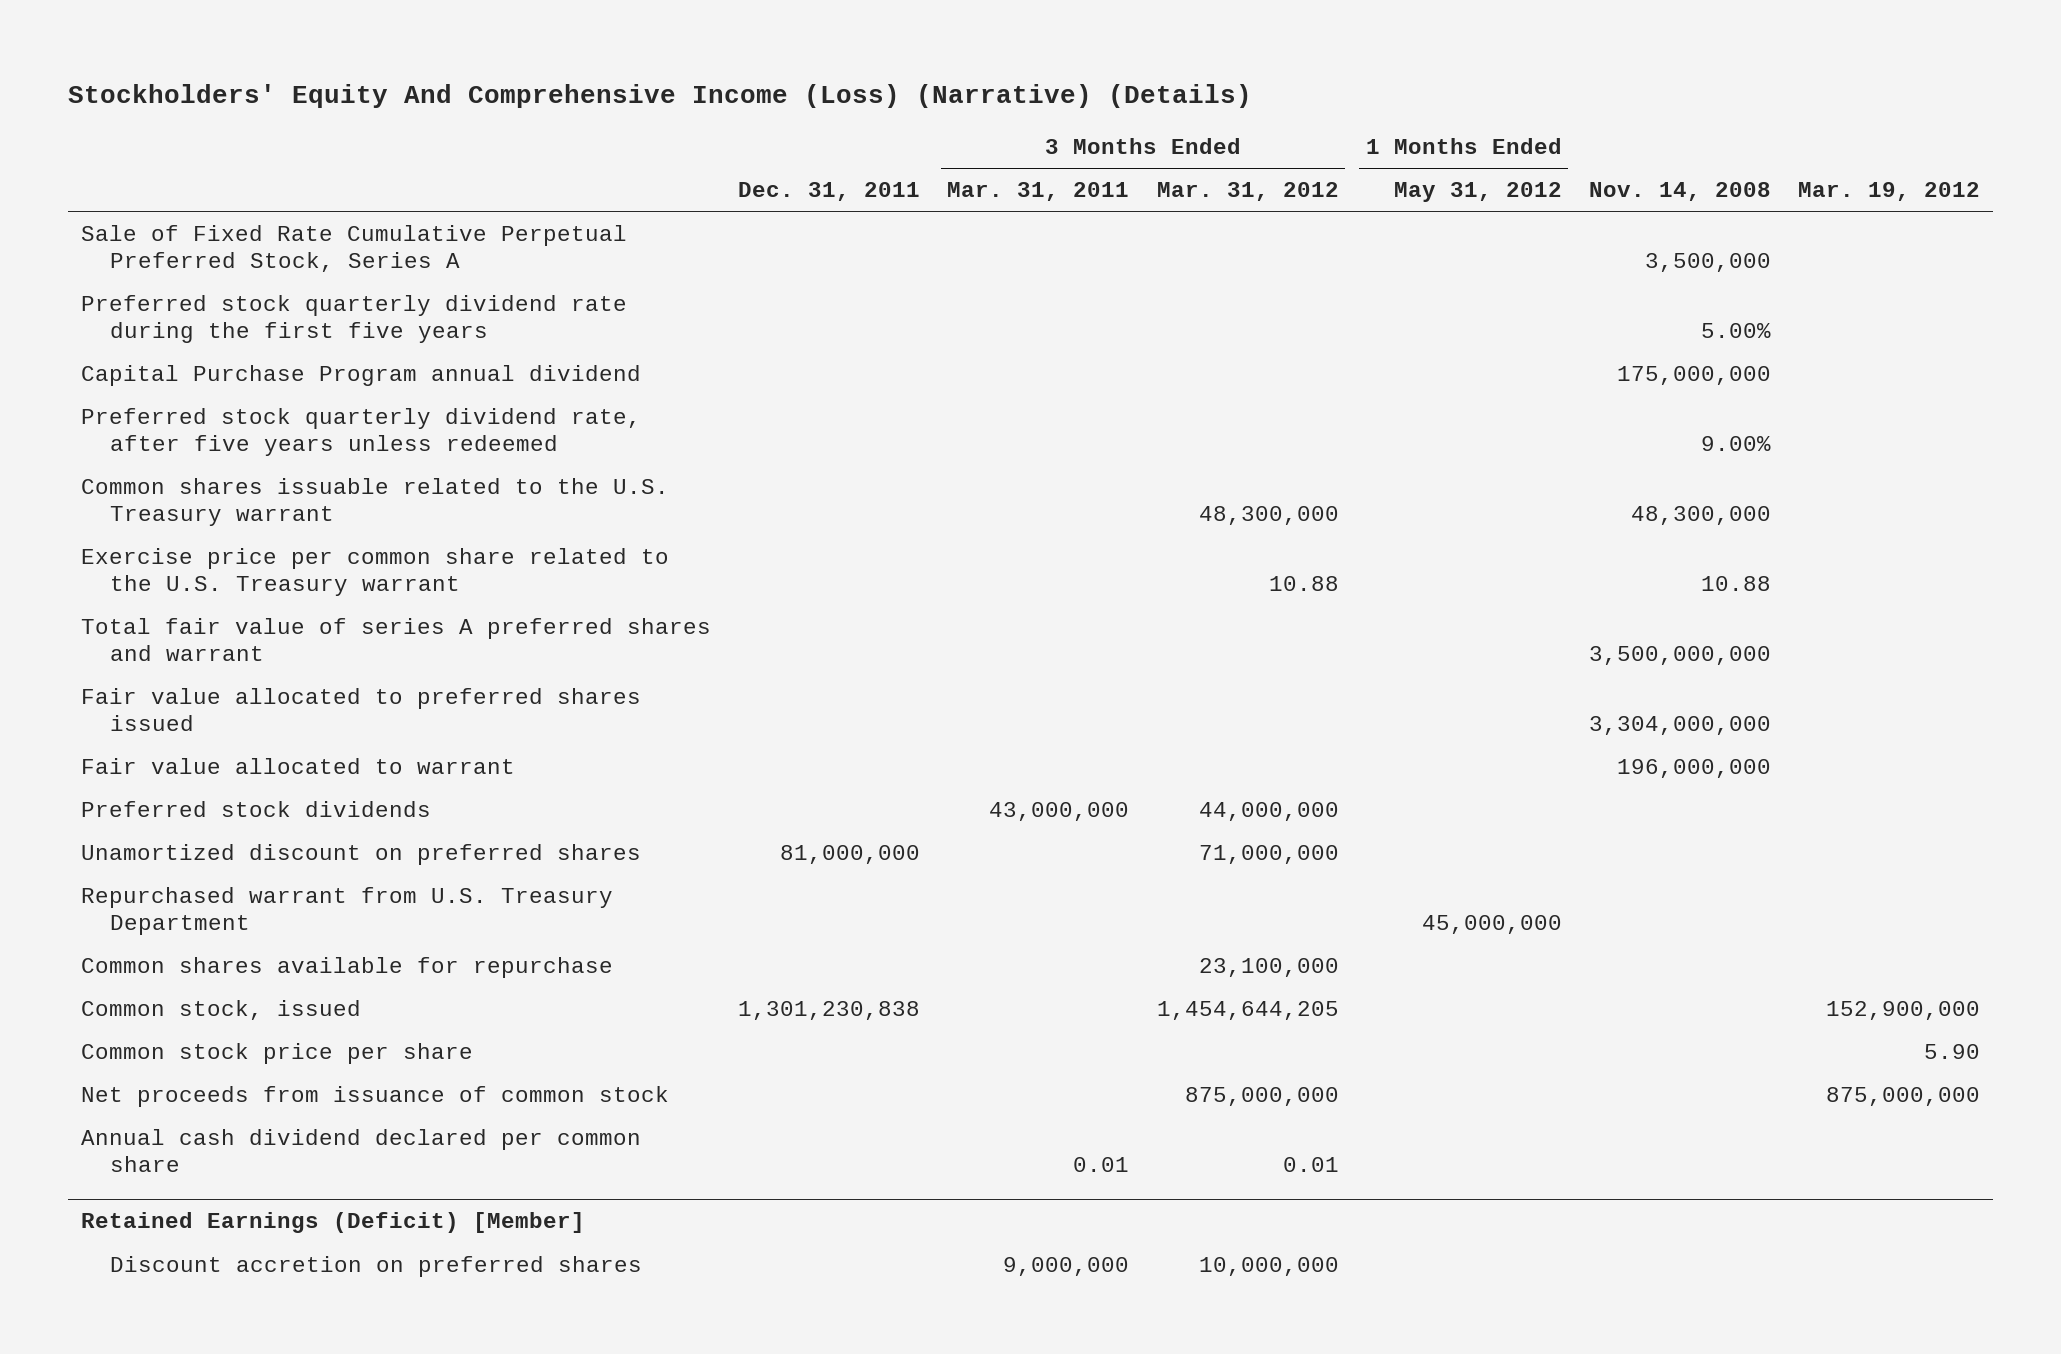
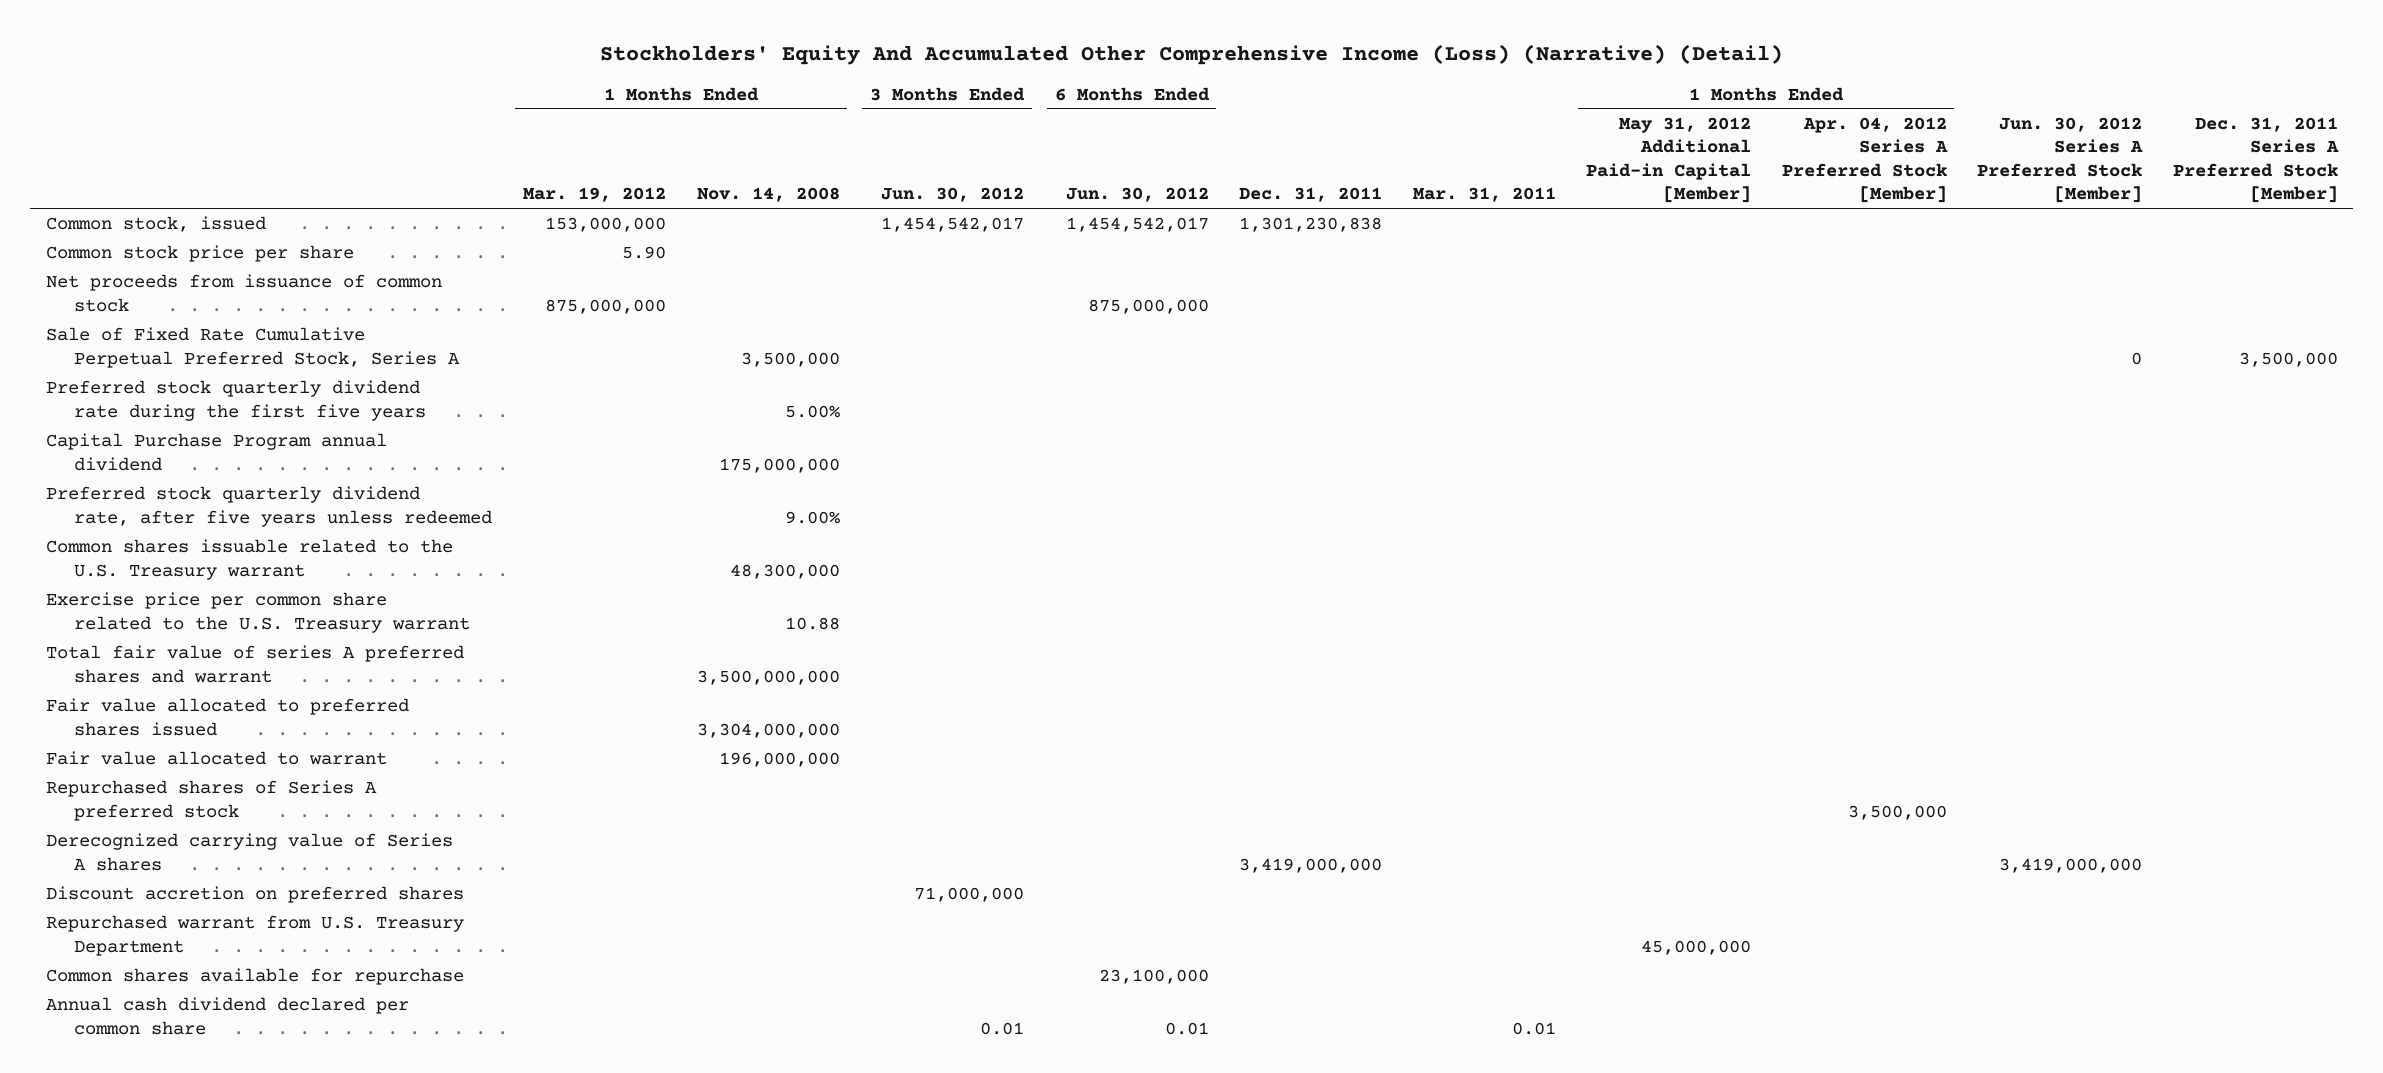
- Stockholders' Equity And Comprehensive Income (Loss) (Narrative) (Details)
+ Stockholders' Equity And Accumulated Other Comprehensive Income (Loss) (Narrative) (Detail)
- | Dec. 31, 2011 | 3 Months Ended Mar. 31, 2011 | 3 Months Ended Mar. 31, 2012 | 1 Months Ended May 31, 2012 | Nov. 14, 2008 | Mar. 19, 2012
+ | 1 Months Ended Mar. 19, 2012 | 1 Months Ended Nov. 14, 2008 | 3 Months Ended Jun. 30, 2012 | 6 Months Ended Jun. 30, 2012 | Dec. 31, 2011 | Mar. 31, 2011 | 1 Months Ended May 31, 2012 Additional Paid-in Capital [Member] | 1 Months Ended Apr. 04, 2012 Series A Preferred Stock [Member] | Jun. 30, 2012 Series A Preferred Stock [Member] | Dec. 31, 2011 Series A Preferred Stock [Member]
moved up: Common stock, issued | 153,000,000 | | 1,454,542,017 | 1,454,542,017 | 1,301,230,838 | | | | |
moved up: Common stock price per share | 5.90 | | | | | | | | |
moved up: Net proceeds from issuance of common stock | 875,000,000 | | | 875,000,000 | | | | | |
- Preferred stock dividends | | 43,000,000 | 44,000,000 | | |
- Unamortized discount on preferred shares | 81,000,000 | | 71,000,000 | | |
+ Repurchased shares of Series A preferred stock | | | | | | | | 3,500,000 | |
+ Derecognized carrying value of Series A shares | | | | | 3,419,000,000 | | | | 3,419,000,000 |
+ Discount accretion on preferred shares | | | 71,000,000 | | | | | | |
- Retained Earnings (Deficit) [Member]
- Discount accretion on preferred shares | | 9,000,000 | 10,000,000 | | |

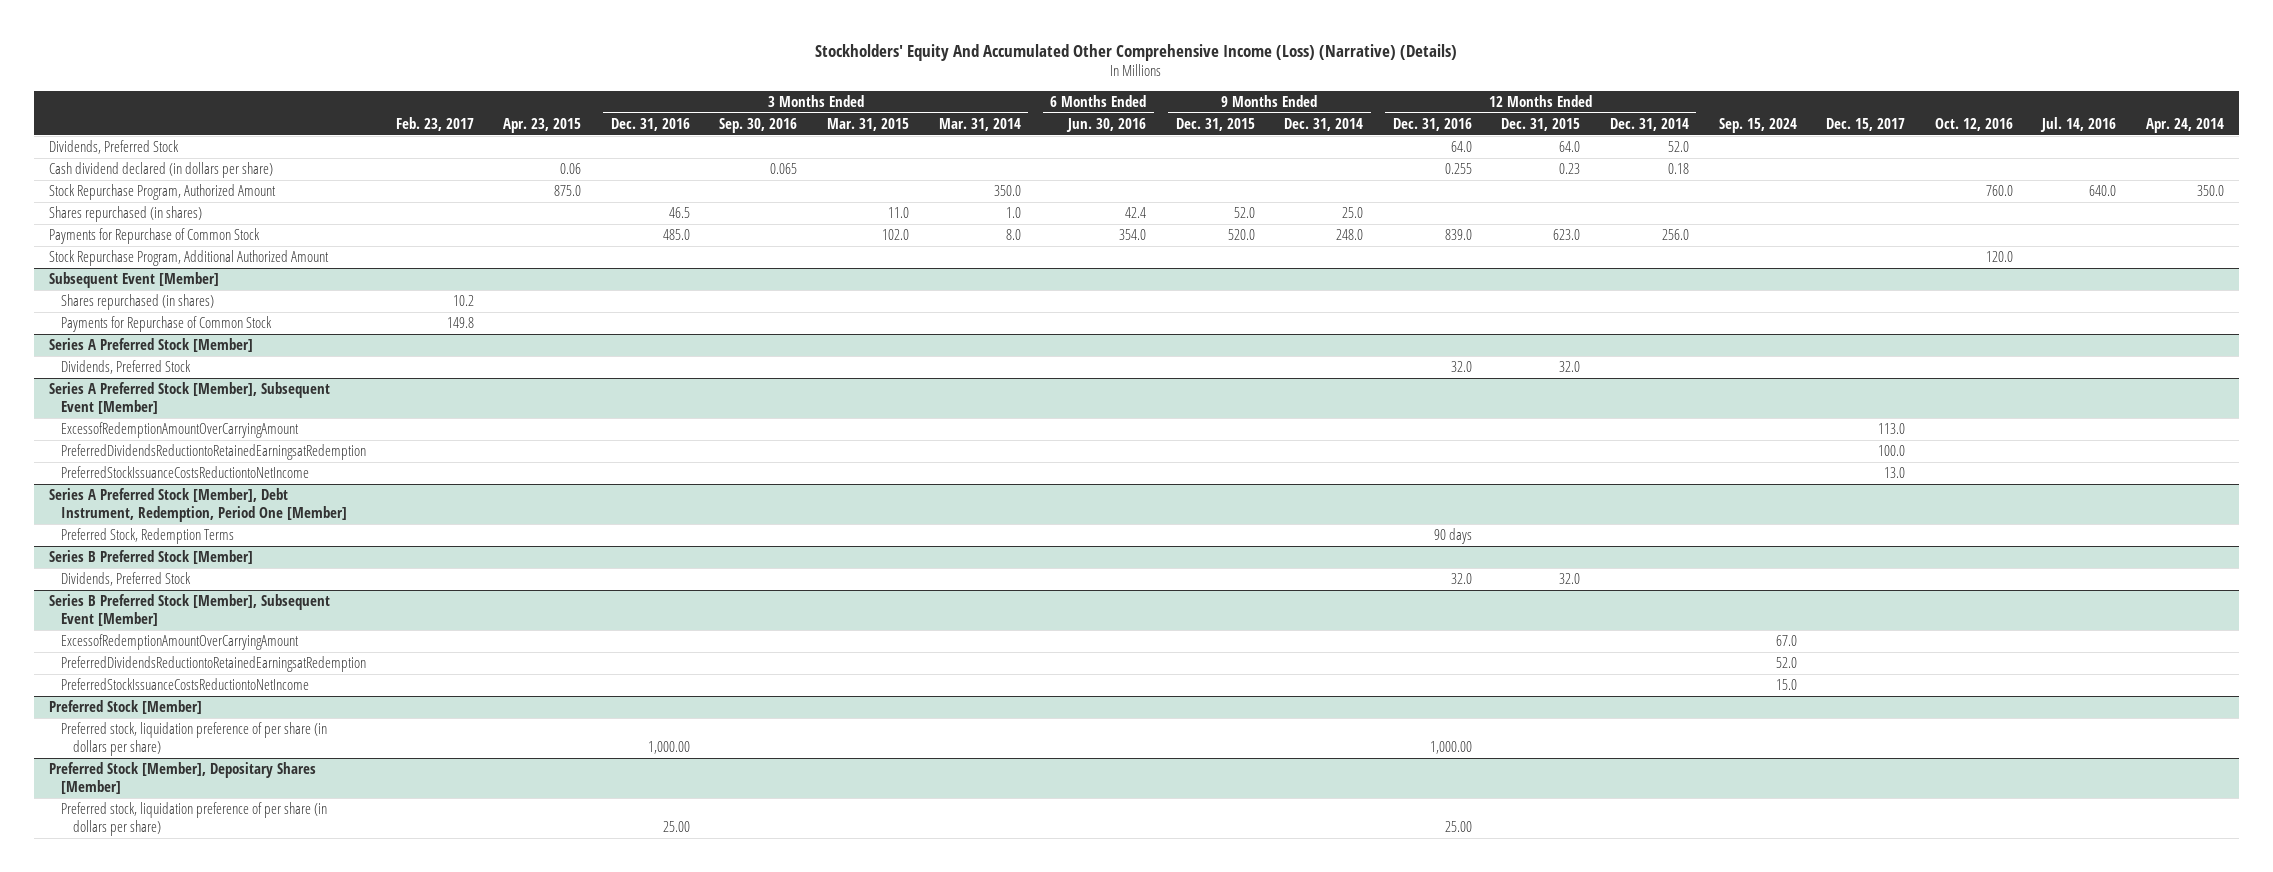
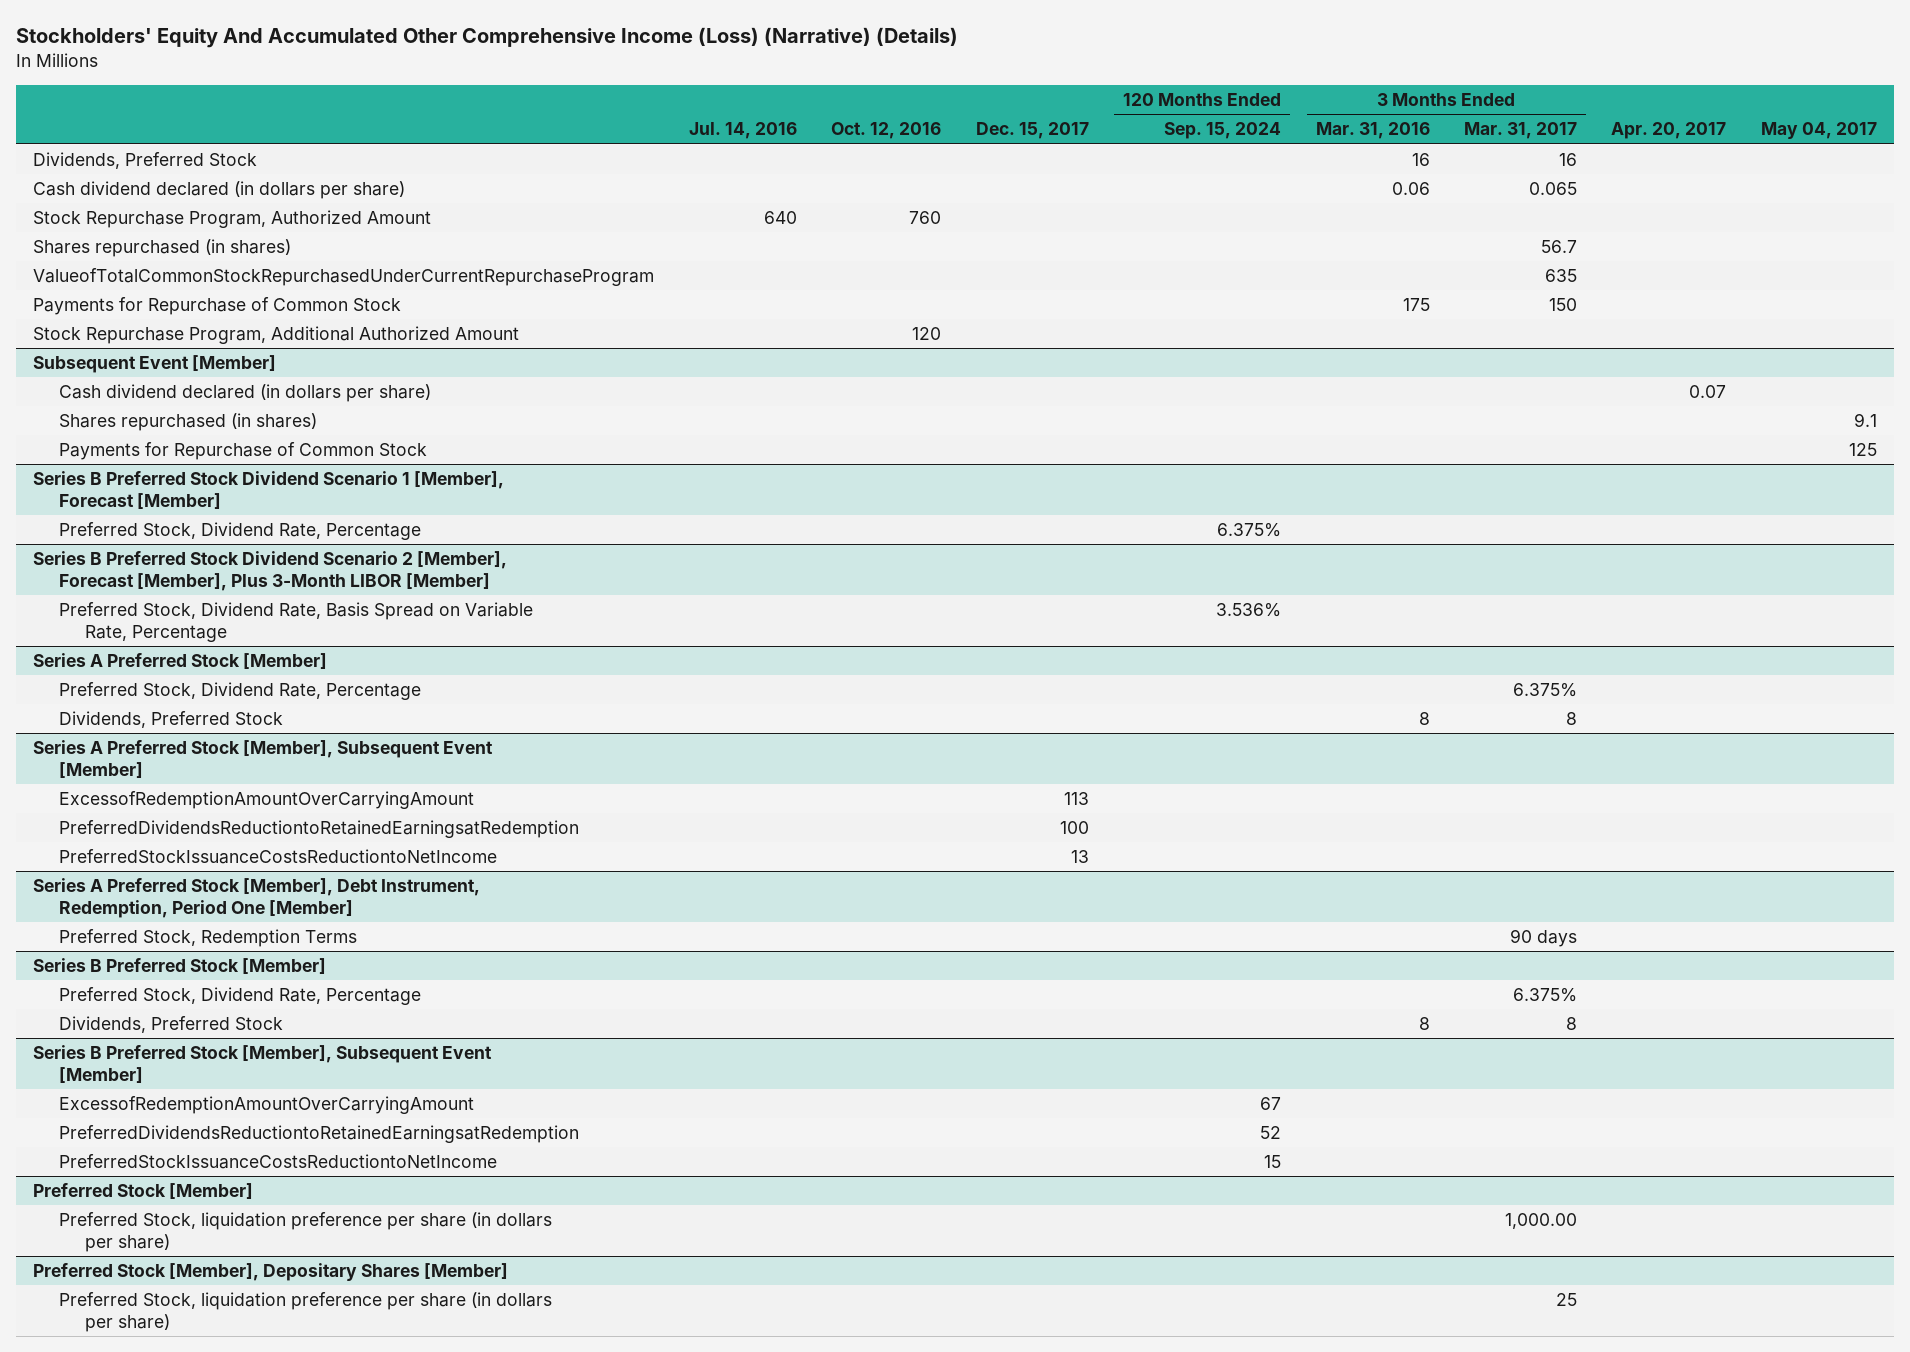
- | Feb. 23, 2017 | Apr. 23, 2015 | 3 Months Ended Dec. 31, 2016 | 3 Months Ended Sep. 30, 2016 | 3 Months Ended Mar. 31, 2015 | 3 Months Ended Mar. 31, 2014 | 6 Months Ended Jun. 30, 2016 | 9 Months Ended Dec. 31, 2015 | 9 Months Ended Dec. 31, 2014 | 12 Months Ended Dec. 31, 2016 | 12 Months Ended Dec. 31, 2015 | 12 Months Ended Dec. 31, 2014 | Sep. 15, 2024 | Dec. 15, 2017 | Oct. 12, 2016 | Jul. 14, 2016 | Apr. 24, 2014
+ | Jul. 14, 2016 | Oct. 12, 2016 | Dec. 15, 2017 | 120 Months Ended Sep. 15, 2024 | 3 Months Ended Mar. 31, 2016 | 3 Months Ended Mar. 31, 2017 | Apr. 20, 2017 | May 04, 2017
- Stock Repurchase Program, Authorized Amount | | 875.0 | | | | 350.0 | | | | | | | | | 760.0 | 640.0 | 350.0
+ Stock Repurchase Program, Authorized Amount | 640 | 760 | | | | | |
+ ValueofTotalCommonStockRepurchasedUnderCurrentRepurchaseProgram | | | | | | 635 | |
- Stock Repurchase Program, Additional Authorized Amount | | | | | | | | | | | | | | | 120.0 | |
+ Stock Repurchase Program, Additional Authorized Amount | | 120 | | | | | |
@ Subsequent Event [Member]
+ Cash dividend declared (in dollars per share) | | | | | | | 0.07 |
+ Series B Preferred Stock Dividend Scenario 1 [Member], Forecast [Member]
+ Preferred Stock, Dividend Rate, Percentage | | | | 6.375% | | | |
+ Series B Preferred Stock Dividend Scenario 2 [Member], Forecast [Member], Plus 3-Month LIBOR [Member]
+ Preferred Stock, Dividend Rate, Basis Spread on Variable Rate, Percentage | | | | 3.536% | | | |
@ Series A Preferred Stock [Member]
+ Preferred Stock, Dividend Rate, Percentage | | | | | | 6.375% | |
@ Series A Preferred Stock [Member], Subsequent Event [Member]
- ExcessofRedemptionAmountOverCarryingAmount | | | | | | | | | | | | | | 113.0 | | |
- PreferredDividendsReductiontoRetainedEarningsatRedemption | | | | | | | | | | | | | | 100.0 | | |
- PreferredStockIssuanceCostsReductiontoNetIncome | | | | | | | | | | | | | | 13.0 | | |
+ ExcessofRedemptionAmountOverCarryingAmount | | | 113 | | | | |
+ PreferredDividendsReductiontoRetainedEarningsatRedemption | | | 100 | | | | |
+ PreferredStockIssuanceCostsReductiontoNetIncome | | | 13 | | | | |
@ Series B Preferred Stock [Member]
+ Preferred Stock, Dividend Rate, Percentage | | | | | | 6.375% | |
@ Preferred Stock [Member]
- Preferred stock, liquidation preference of per share (in dollars per share) | | | 1,000.00 | | | | | | | 1,000.00 | | | | | | |
+ Preferred Stock, liquidation preference per share (in dollars per share) | | | | | | 1,000.00 | |
@ Preferred Stock [Member], Depositary Shares [Member]
- Preferred stock, liquidation preference of per share (in dollars per share) | | | 25.00 | | | | | | | 25.00 | | | | | | |
+ Preferred Stock, liquidation preference per share (in dollars per share) | | | | | | 25 | |

